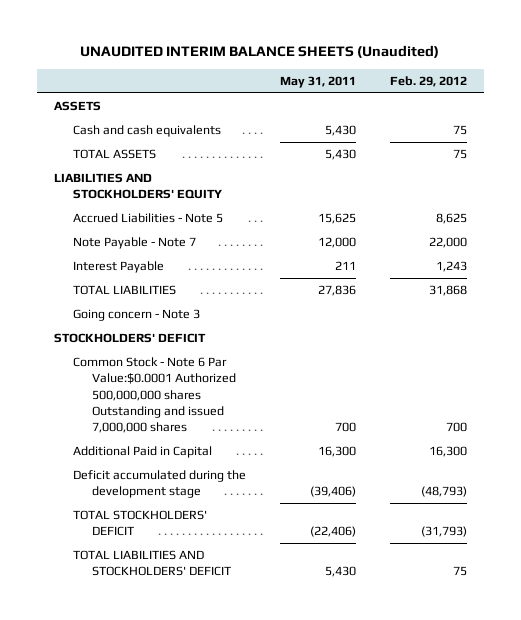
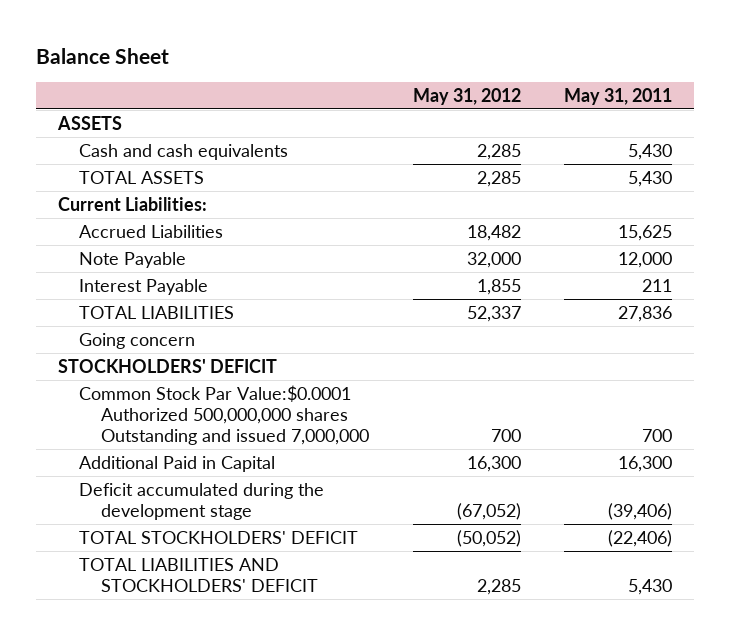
- UNAUDITED INTERIM BALANCE SHEETS (Unaudited)
+ Balance Sheet
- | May 31, 2011 | Feb. 29, 2012
+ | May 31, 2012 | May 31, 2011
- LIABILITIES AND STOCKHOLDERS' EQUITY
- Accrued Liabilities - Note 5 | 15,625 | 8,625
- Note Payable - Note 7 | 12,000 | 22,000
+ Current Liabilities:
+ Accrued Liabilities | 18,482 | 15,625
+ Note Payable | 32,000 | 12,000
- Going concern - Note 3
+ Going concern
- Common Stock - Note 6 Par Value:$0.0001 Authorized 500,000,000 shares Outstanding and issued 7,000,000 shares | 700 | 700
+ Common Stock Par Value:$0.0001 Authorized 500,000,000 shares Outstanding and issued 7,000,000 | 700 | 700

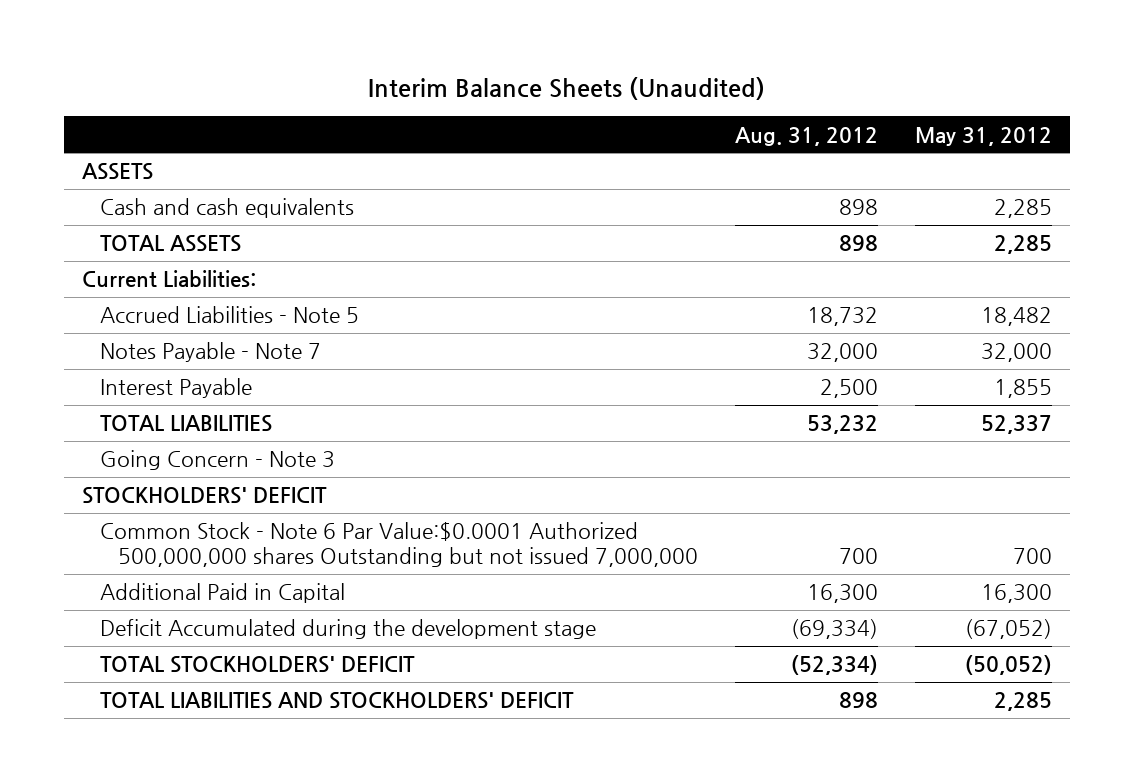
- Balance Sheet
+ Interim Balance Sheets (Unaudited)
- | May 31, 2012 | May 31, 2011
+ | Aug. 31, 2012 | May 31, 2012
- Accrued Liabilities | 18,482 | 15,625
- Note Payable | 32,000 | 12,000
+ Accrued Liabilities - Note 5 | 18,732 | 18,482
+ Notes Payable - Note 7 | 32,000 | 32,000
- Going concern
+ Going Concern - Note 3
- Common Stock Par Value:$0.0001 Authorized 500,000,000 shares Outstanding and issued 7,000,000 | 700 | 700
+ Common Stock - Note 6 Par Value:$0.0001 Authorized 500,000,000 shares Outstanding but not issued 7,000,000 | 700 | 700
- Deficit accumulated during the development stage | (67,052) | (39,406)
+ Deficit Accumulated during the development stage | (69,334) | (67,052)

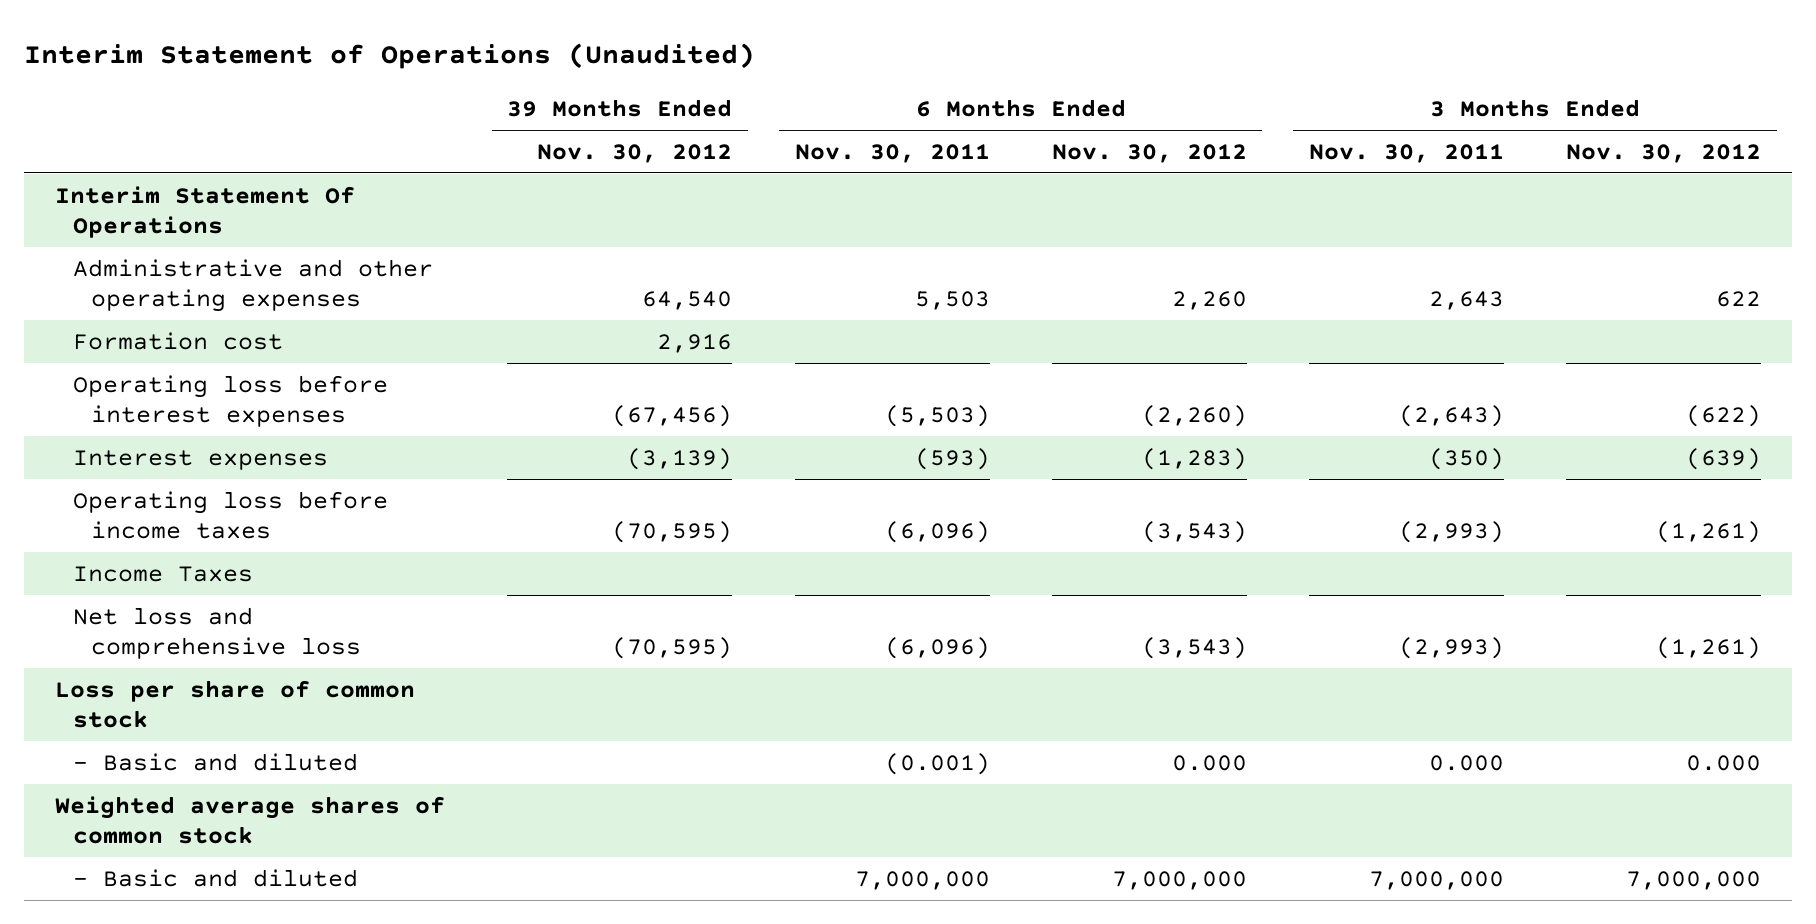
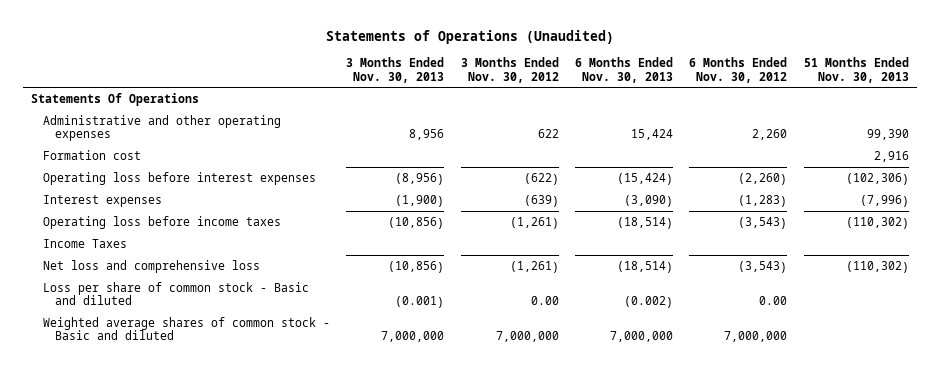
- Interim Statement of Operations (Unaudited)
+ Statements of Operations (Unaudited)
- | 39 Months Ended Nov. 30, 2012 | 6 Months Ended Nov. 30, 2011 | 6 Months Ended Nov. 30, 2012 | 3 Months Ended Nov. 30, 2011 | 3 Months Ended Nov. 30, 2012
+ | 3 Months Ended Nov. 30, 2013 | 3 Months Ended Nov. 30, 2012 | 6 Months Ended Nov. 30, 2013 | 6 Months Ended Nov. 30, 2012 | 51 Months Ended Nov. 30, 2013
- Interim Statement Of Operations
+ Statements Of Operations
- Loss per share of common stock
- - Basic and diluted | | (0.001) | 0.000 | 0.000 | 0.000
- Weighted average shares of common stock
- - Basic and diluted | | 7,000,000 | 7,000,000 | 7,000,000 | 7,000,000
+ Loss per share of common stock - Basic and diluted | (0.001) | 0.00 | (0.002) | 0.00 |
+ Weighted average shares of common stock - Basic and diluted | 7,000,000 | 7,000,000 | 7,000,000 | 7,000,000 |

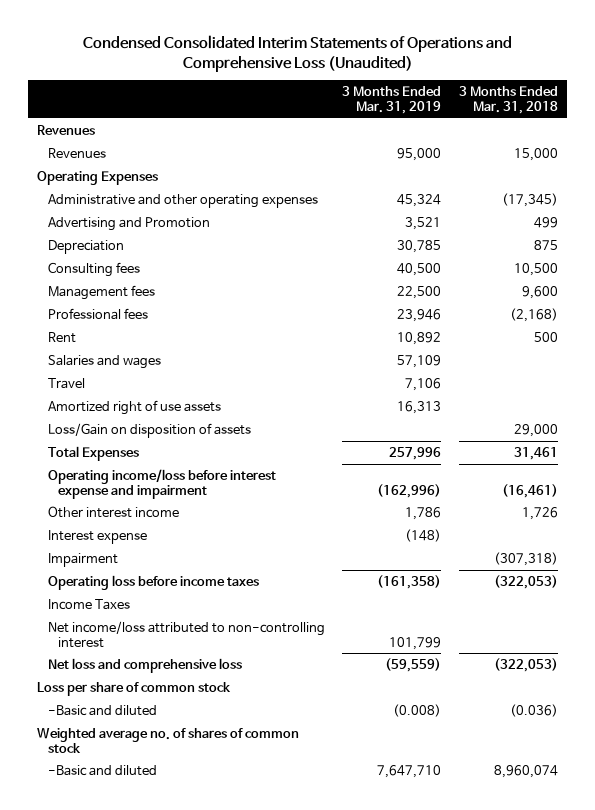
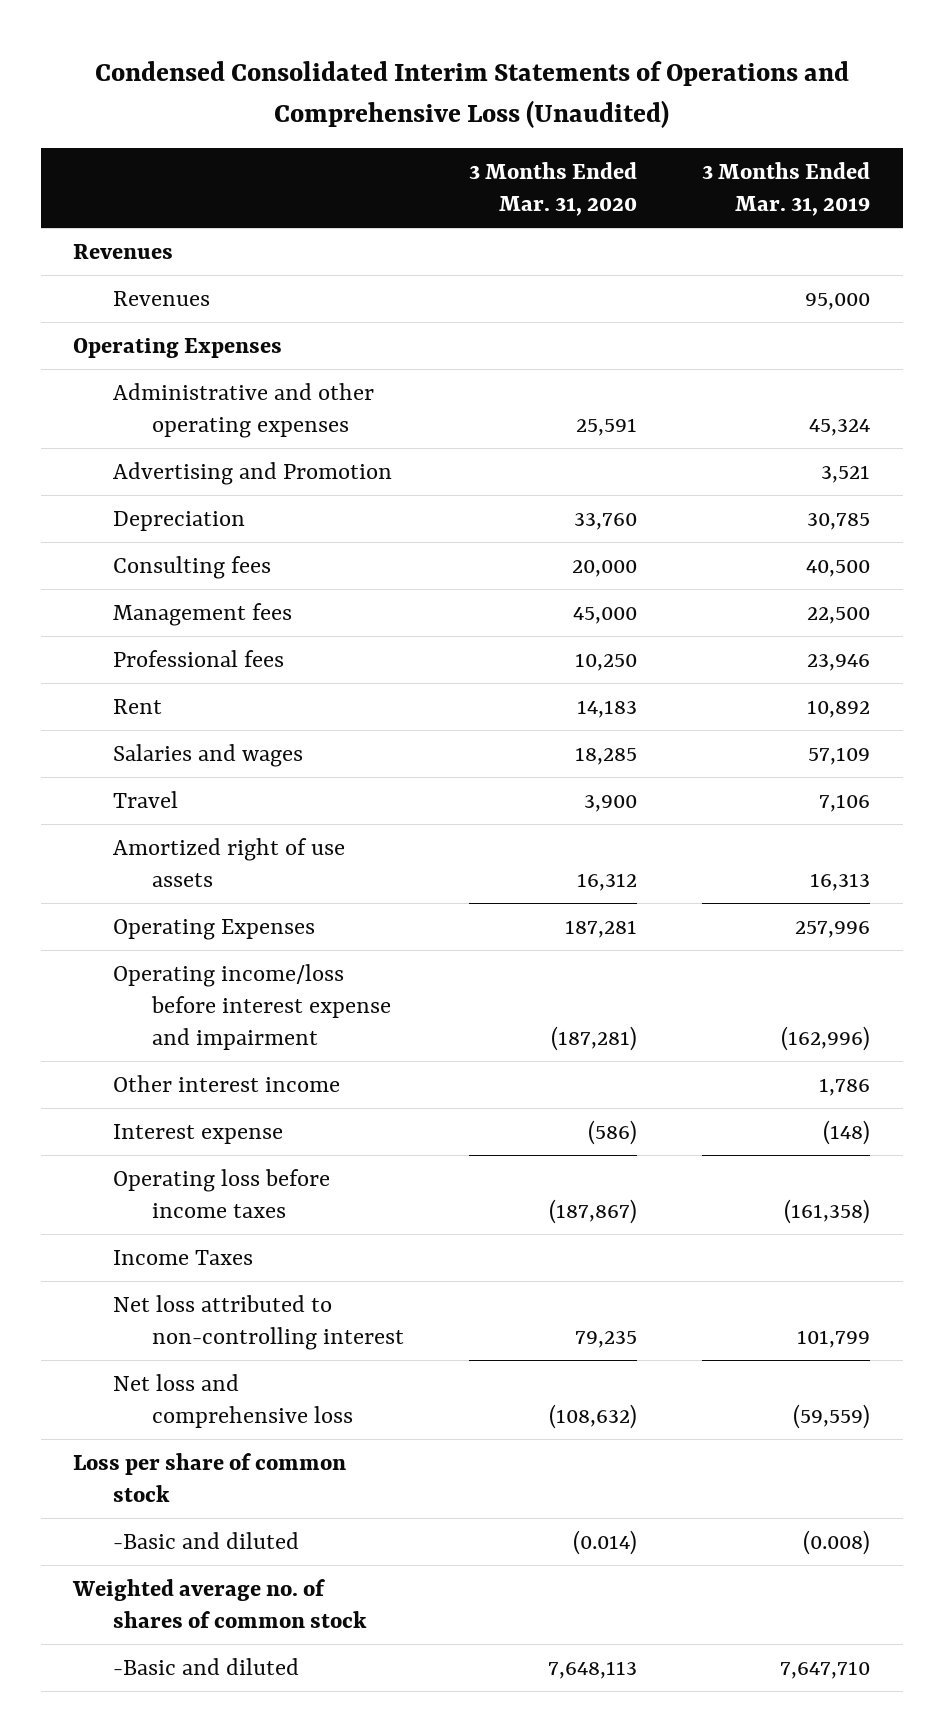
- | 3 Months Ended Mar. 31, 2019 | 3 Months Ended Mar. 31, 2018
+ | 3 Months Ended Mar. 31, 2020 | 3 Months Ended Mar. 31, 2019
- Loss/Gain on disposition of assets | | 29,000
- Total Expenses | 257,996 | 31,461
+ Operating Expenses | 187,281 | 257,996
- Impairment | | (307,318)
- Net income/loss attributed to non-controlling interest | 101,799 |
+ Net loss attributed to non-controlling interest | 79,235 | 101,799

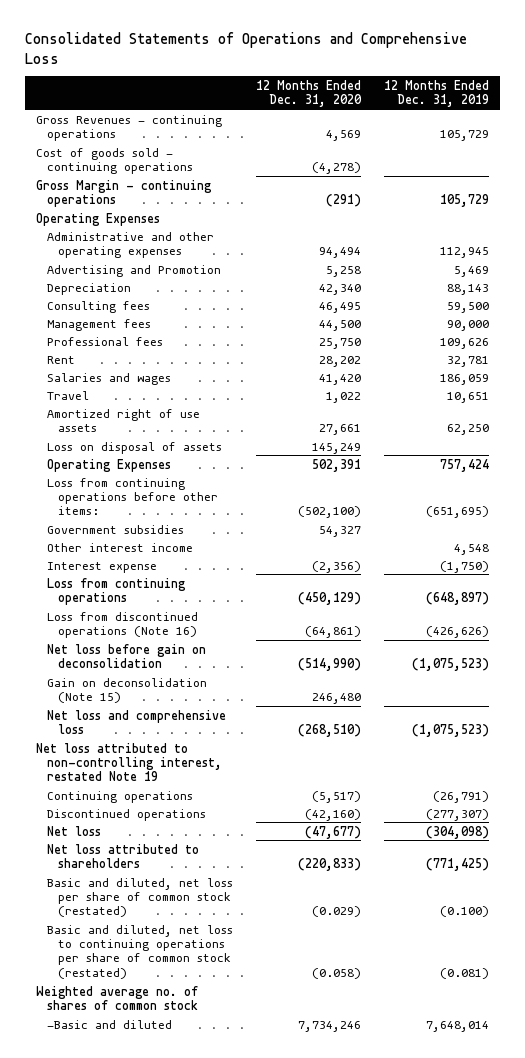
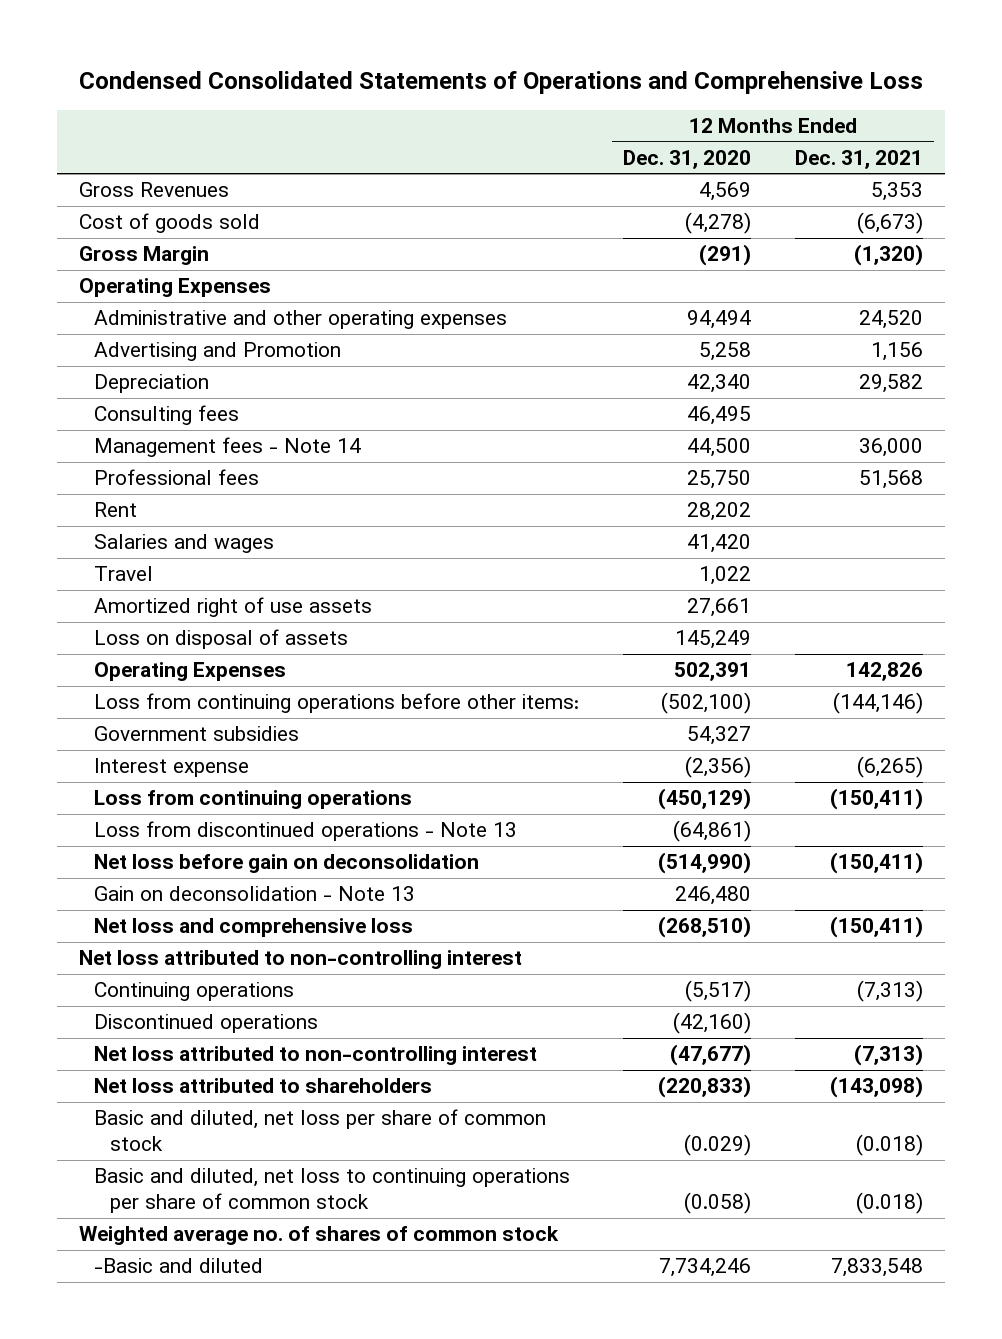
- Consolidated Statements of Operations and Comprehensive Loss
+ Condensed Consolidated Statements of Operations and Comprehensive Loss
- | 12 Months Ended Dec. 31, 2020 | 12 Months Ended Dec. 31, 2019
+ | 12 Months Ended Dec. 31, 2020 | 12 Months Ended Dec. 31, 2021
- Gross Revenues - continuing operations | 4,569 | 105,729
- Cost of goods sold - continuing operations | (4,278) |
- Gross Margin - continuing operations | (291) | 105,729
+ Gross Revenues | 4,569 | 5,353
+ Cost of goods sold | (4,278) | (6,673)
+ Gross Margin | (291) | (1,320)
- Management fees | 44,500 | 90,000
+ Management fees - Note 14 | 44,500 | 36,000
- Other interest income | | 4,548
- Loss from discontinued operations (Note 16) | (64,861) | (426,626)
+ Loss from discontinued operations - Note 13 | (64,861) |
- Gain on deconsolidation (Note 15) | 246,480 |
+ Gain on deconsolidation - Note 13 | 246,480 |
- Net loss attributed to non-controlling interest, restated Note 19
+ Net loss attributed to non-controlling interest
- Net loss | (47,677) | (304,098)
+ Net loss attributed to non-controlling interest | (47,677) | (7,313)
- Basic and diluted, net loss per share of common stock (restated) | (0.029) | (0.100)
- Basic and diluted, net loss to continuing operations per share of common stock (restated) | (0.058) | (0.081)
+ Basic and diluted, net loss per share of common stock | (0.029) | (0.018)
+ Basic and diluted, net loss to continuing operations per share of common stock | (0.058) | (0.018)

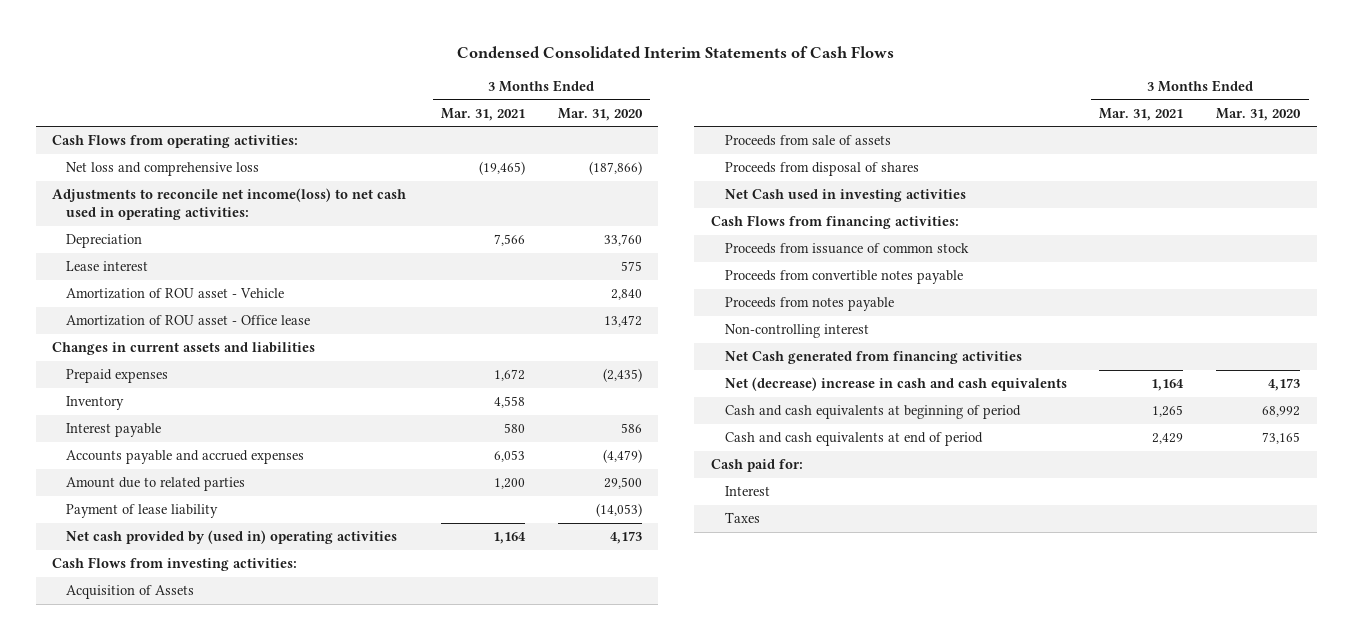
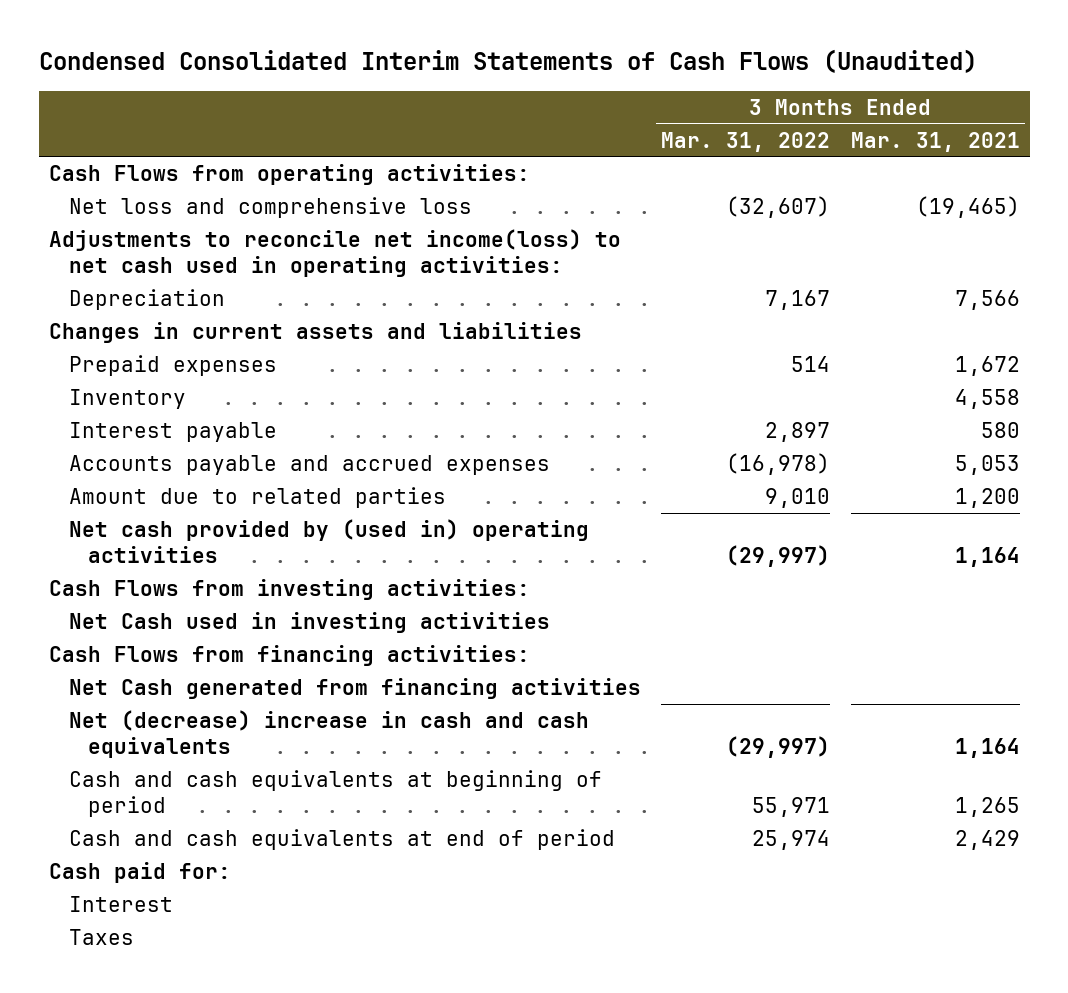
- Condensed Consolidated Interim Statements of Cash Flows
+ Condensed Consolidated Interim Statements of Cash Flows (Unaudited)
- | 3 Months Ended Mar. 31, 2021 | 3 Months Ended Mar. 31, 2020
+ | 3 Months Ended Mar. 31, 2022 | 3 Months Ended Mar. 31, 2021
- Lease interest | | 575
- Amortization of ROU asset - Vehicle | | 2,840
- Amortization of ROU asset - Office lease | | 13,472
- Accounts payable and accrued expenses | 6,053 | (4,479)
+ Accounts payable and accrued expenses | (16,978) | 5,053
- Payment of lease liability | | (14,053)
- Acquisition of Assets
- Proceeds from sale of assets
- Proceeds from disposal of shares
- Proceeds from issuance of common stock
- Proceeds from convertible notes payable
- Proceeds from notes payable
- Non-controlling interest

